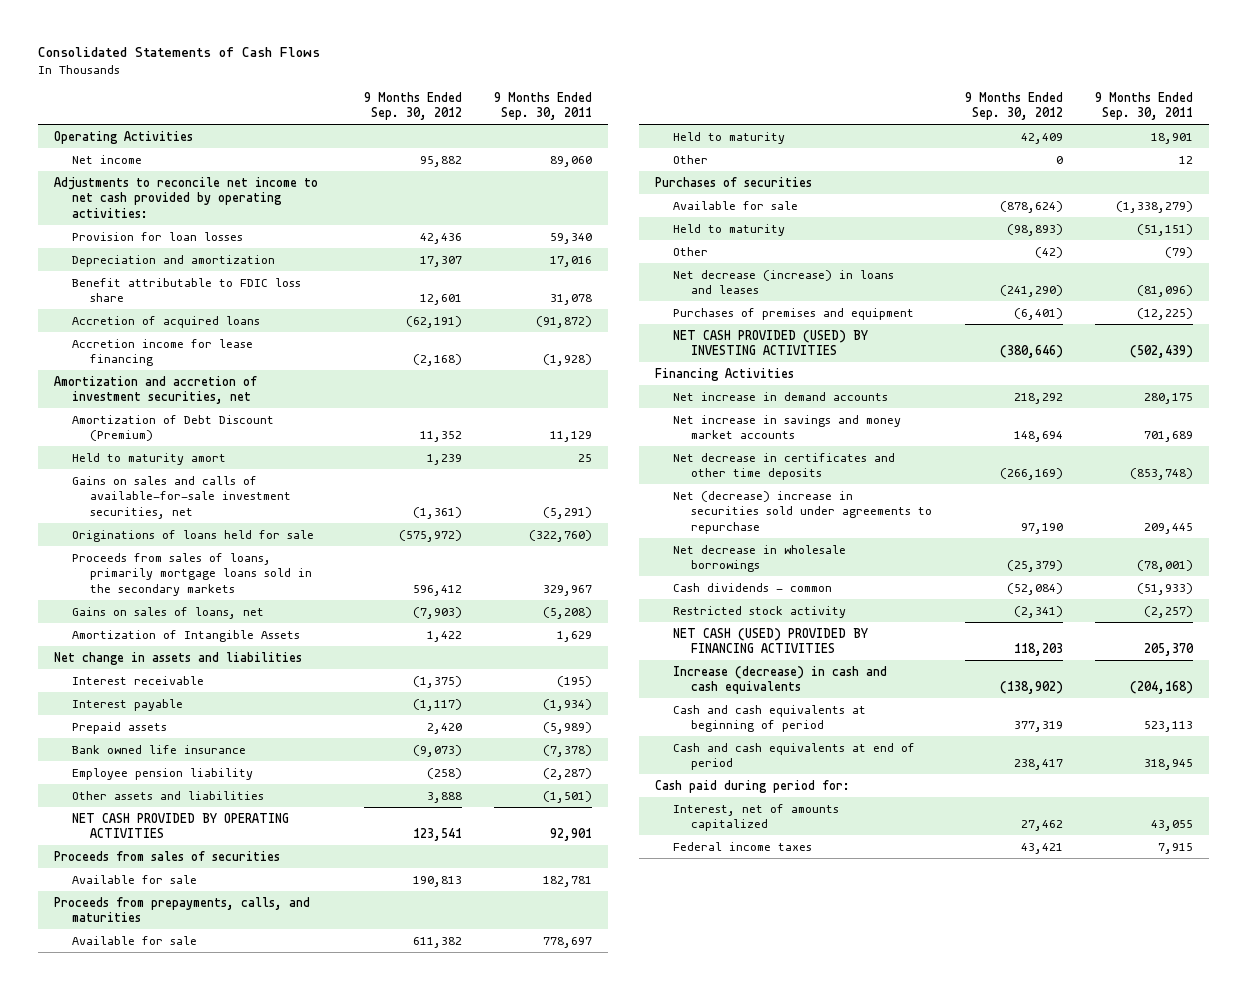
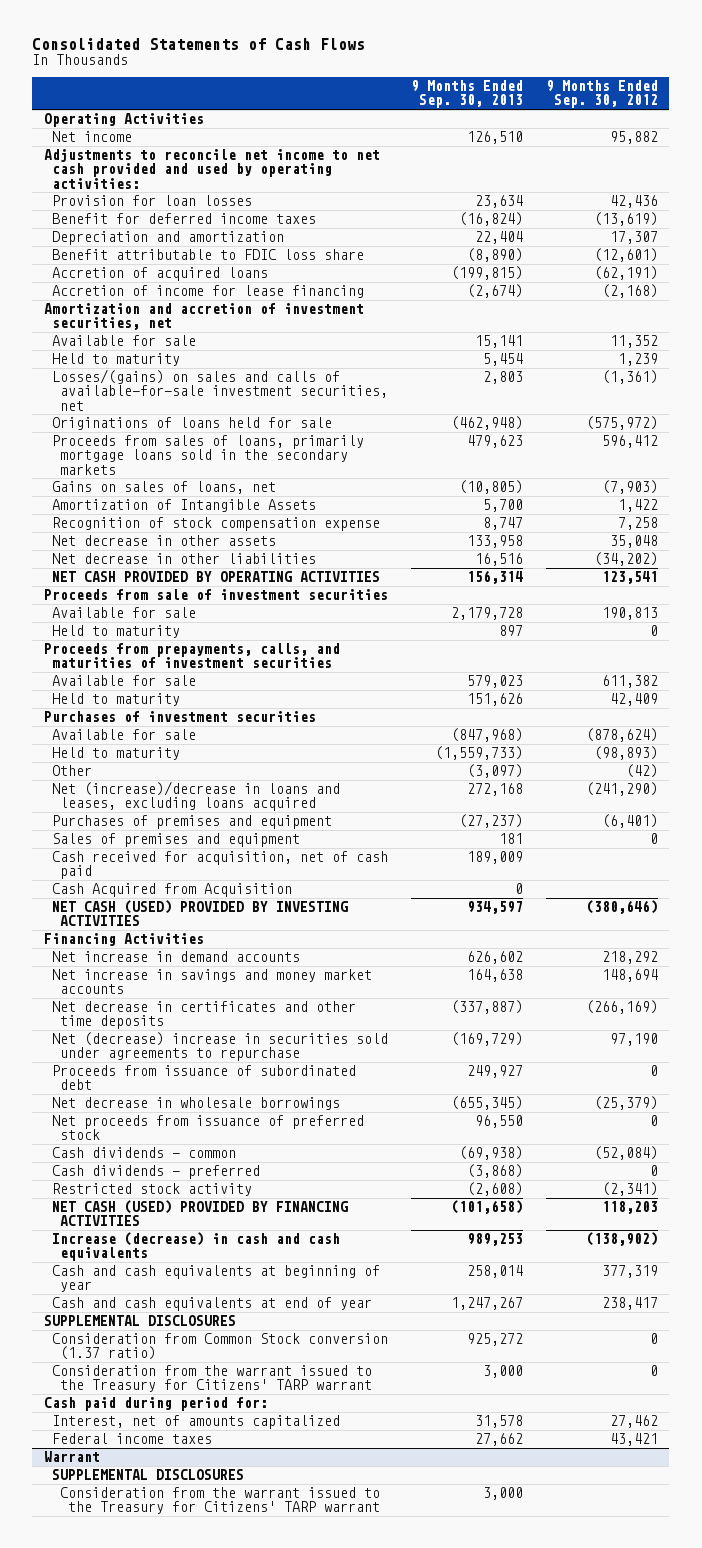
- | 9 Months Ended Sep. 30, 2012 | 9 Months Ended Sep. 30, 2011
+ | 9 Months Ended Sep. 30, 2013 | 9 Months Ended Sep. 30, 2012
- Adjustments to reconcile net income to net cash provided by operating activities:
+ Adjustments to reconcile net income to net cash provided and used by operating activities:
+ Benefit for deferred income taxes | (16,824) | (13,619)
- Benefit attributable to FDIC loss share | 12,601 | 31,078
+ Benefit attributable to FDIC loss share | (8,890) | (12,601)
- Accretion income for lease financing | (2,168) | (1,928)
+ Accretion of income for lease financing | (2,674) | (2,168)
- Amortization of Debt Discount (Premium) | 11,352 | 11,129
- Held to maturity amort | 1,239 | 25
- Gains on sales and calls of available-for-sale investment securities, net | (1,361) | (5,291)
+ Available for sale | 15,141 | 11,352
+ Held to maturity | 5,454 | 1,239
+ Losses/(gains) on sales and calls of available-for-sale investment securities, net | 2,803 | (1,361)
- Net change in assets and liabilities
- Interest receivable | (1,375) | (195)
- Interest payable | (1,117) | (1,934)
- Prepaid assets | 2,420 | (5,989)
- Bank owned life insurance | (9,073) | (7,378)
- Employee pension liability | (258) | (2,287)
- Other assets and liabilities | 3,888 | (1,501)
+ Recognition of stock compensation expense | 8,747 | 7,258
+ Net decrease in other assets | 133,958 | 35,048
+ Net decrease in other liabilities | 16,516 | (34,202)
- Proceeds from sales of securities
+ Proceeds from sale of investment securities
- Proceeds from prepayments, calls, and maturities
+ Held to maturity | 897 | 0
+ Proceeds from prepayments, calls, and maturities of investment securities
- Other | 0 | 12
- Purchases of securities
+ Purchases of investment securities
- Net decrease (increase) in loans and leases | (241,290) | (81,096)
+ Net (increase)/decrease in loans and leases, excluding loans acquired | 272,168 | (241,290)
- NET CASH PROVIDED (USED) BY INVESTING ACTIVITIES | (380,646) | (502,439)
+ Sales of premises and equipment | 181 | 0
+ Cash received for acquisition, net of cash paid | 189,009 |
+ Cash Acquired from Acquisition | 0 |
+ NET CASH (USED) PROVIDED BY INVESTING ACTIVITIES | 934,597 | (380,646)
+ Proceeds from issuance of subordinated debt | 249,927 | 0
+ Net proceeds from issuance of preferred stock | 96,550 | 0
+ Cash dividends - preferred | (3,868) | 0
- Cash and cash equivalents at beginning of period | 377,319 | 523,113
- Cash and cash equivalents at end of period | 238,417 | 318,945
+ Cash and cash equivalents at beginning of year | 258,014 | 377,319
+ Cash and cash equivalents at end of year | 1,247,267 | 238,417
+ SUPPLEMENTAL DISCLOSURES
+ Consideration from Common Stock conversion (1.37 ratio) | 925,272 | 0
+ Consideration from the warrant issued to the Treasury for Citizens' TARP warrant | 3,000 | 0
+ Warrant
+ SUPPLEMENTAL DISCLOSURES
+ Consideration from the warrant issued to the Treasury for Citizens' TARP warrant | 3,000 |

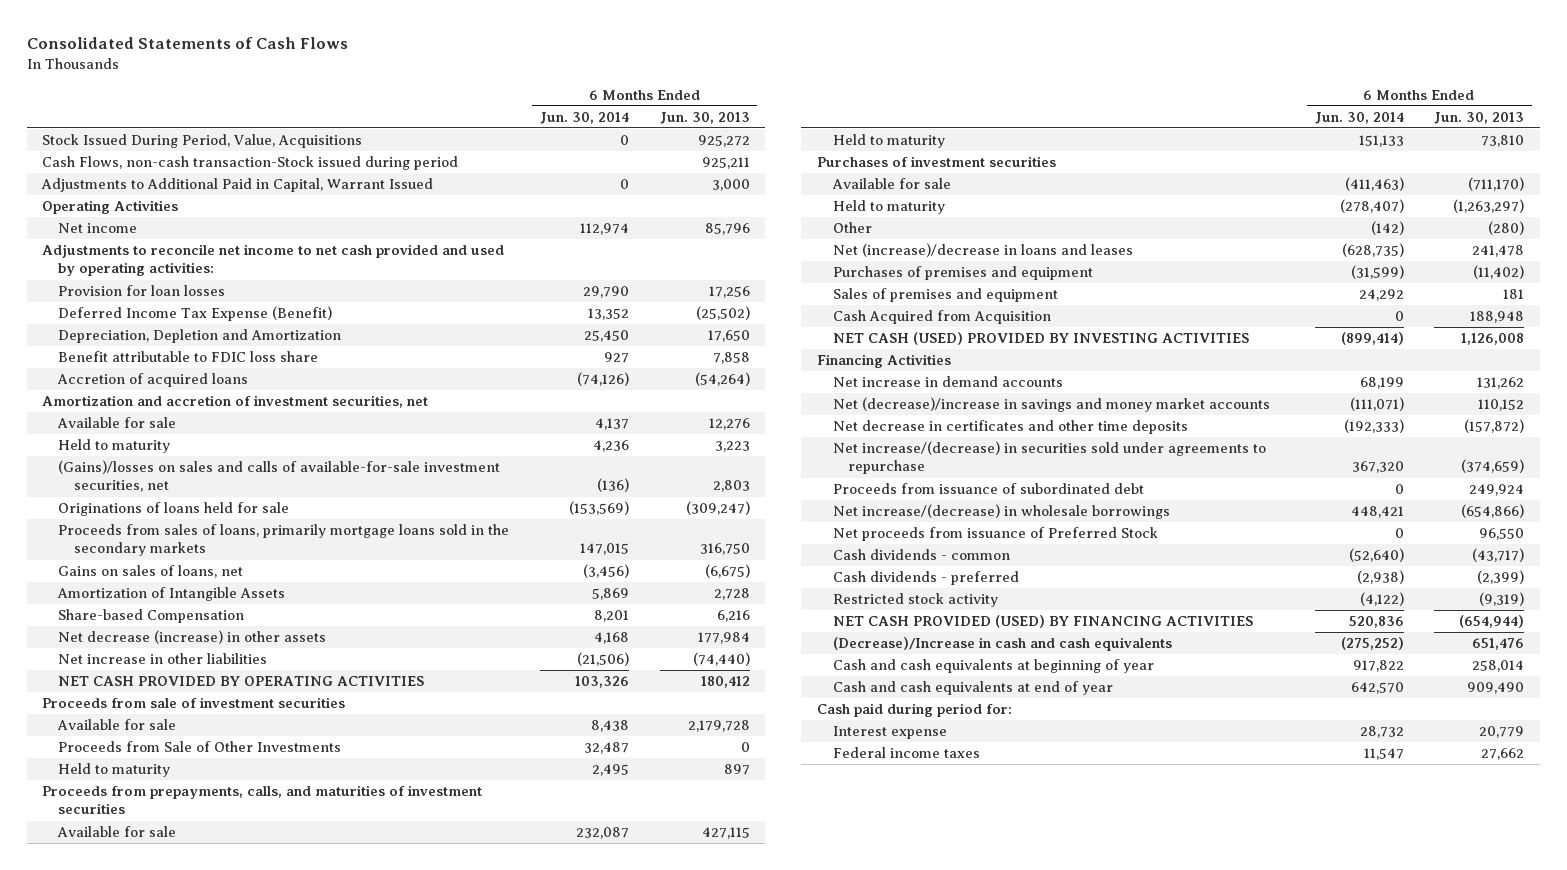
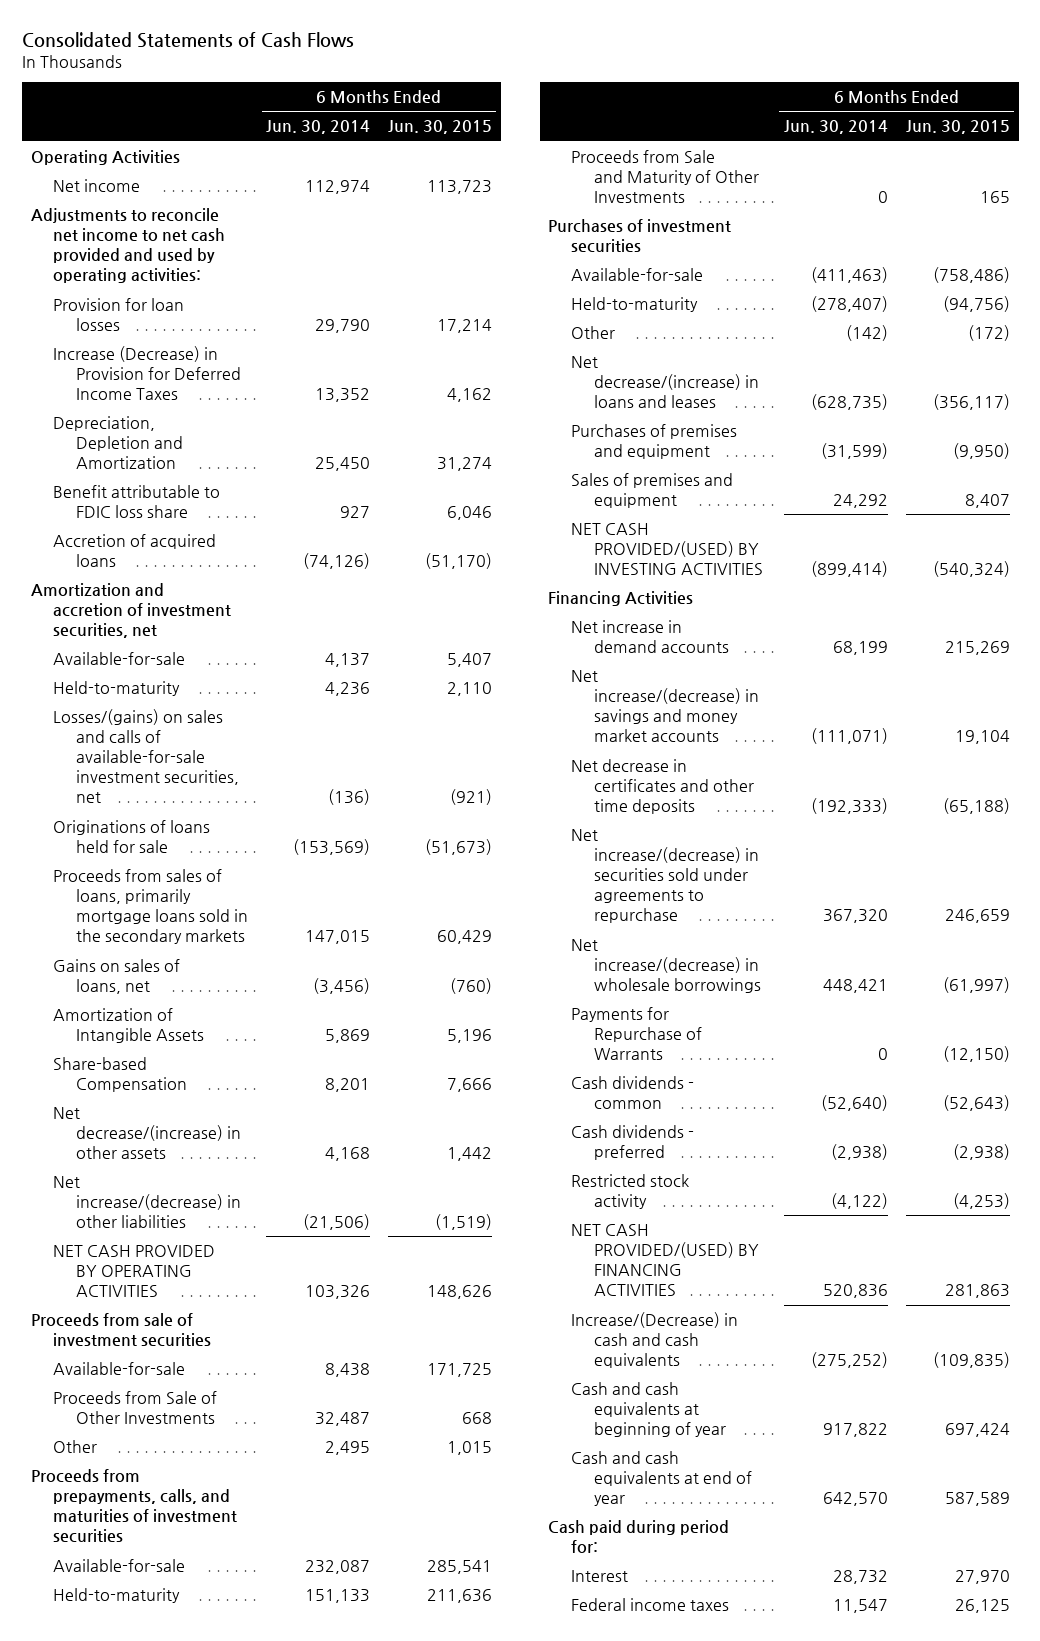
- | 6 Months Ended Jun. 30, 2014 | 6 Months Ended Jun. 30, 2013
+ | 6 Months Ended Jun. 30, 2014 | 6 Months Ended Jun. 30, 2015
- Stock Issued During Period, Value, Acquisitions | 0 | 925,272
- Cash Flows, non-cash transaction-Stock issued during period | | 925,211
- Adjustments to Additional Paid in Capital, Warrant Issued | 0 | 3,000
- Deferred Income Tax Expense (Benefit) | 13,352 | (25,502)
+ Increase (Decrease) in Provision for Deferred Income Taxes | 13,352 | 4,162
- Available for sale | 4,137 | 12,276
- Held to maturity | 4,236 | 3,223
- (Gains)/losses on sales and calls of available-for-sale investment securities, net | (136) | 2,803
+ Available-for-sale | 4,137 | 5,407
+ Held-to-maturity | 4,236 | 2,110
+ Losses/(gains) on sales and calls of available-for-sale investment securities, net | (136) | (921)
- Net decrease (increase) in other assets | 4,168 | 177,984
- Net increase in other liabilities | (21,506) | (74,440)
+ Net decrease/(increase) in other assets | 4,168 | 1,442
+ Net increase/(decrease) in other liabilities | (21,506) | (1,519)
- Available for sale | 8,438 | 2,179,728
+ Available-for-sale | 8,438 | 171,725
- Held to maturity | 2,495 | 897
+ Other | 2,495 | 1,015
- Available for sale | 232,087 | 427,115
- Held to maturity | 151,133 | 73,810
+ Available-for-sale | 232,087 | 285,541
+ Held-to-maturity | 151,133 | 211,636
+ Proceeds from Sale and Maturity of Other Investments | 0 | 165
- Available for sale | (411,463) | (711,170)
- Held to maturity | (278,407) | (1,263,297)
+ Available-for-sale | (411,463) | (758,486)
+ Held-to-maturity | (278,407) | (94,756)
- Net (increase)/decrease in loans and leases | (628,735) | 241,478
+ Net decrease/(increase) in loans and leases | (628,735) | (356,117)
- Cash Acquired from Acquisition | 0 | 188,948
- NET CASH (USED) PROVIDED BY INVESTING ACTIVITIES | (899,414) | 1,126,008
+ NET CASH PROVIDED/(USED) BY INVESTING ACTIVITIES | (899,414) | (540,324)
- Net (decrease)/increase in savings and money market accounts | (111,071) | 110,152
+ Net increase/(decrease) in savings and money market accounts | (111,071) | 19,104
- Proceeds from issuance of subordinated debt | 0 | 249,924
- Net proceeds from issuance of Preferred Stock | 0 | 96,550
+ Payments for Repurchase of Warrants | 0 | (12,150)
- NET CASH PROVIDED (USED) BY FINANCING ACTIVITIES | 520,836 | (654,944)
- (Decrease)/Increase in cash and cash equivalents | (275,252) | 651,476
+ NET CASH PROVIDED/(USED) BY FINANCING ACTIVITIES | 520,836 | 281,863
+ Increase/(Decrease) in cash and cash equivalents | (275,252) | (109,835)
- Interest expense | 28,732 | 20,779
+ Interest | 28,732 | 27,970

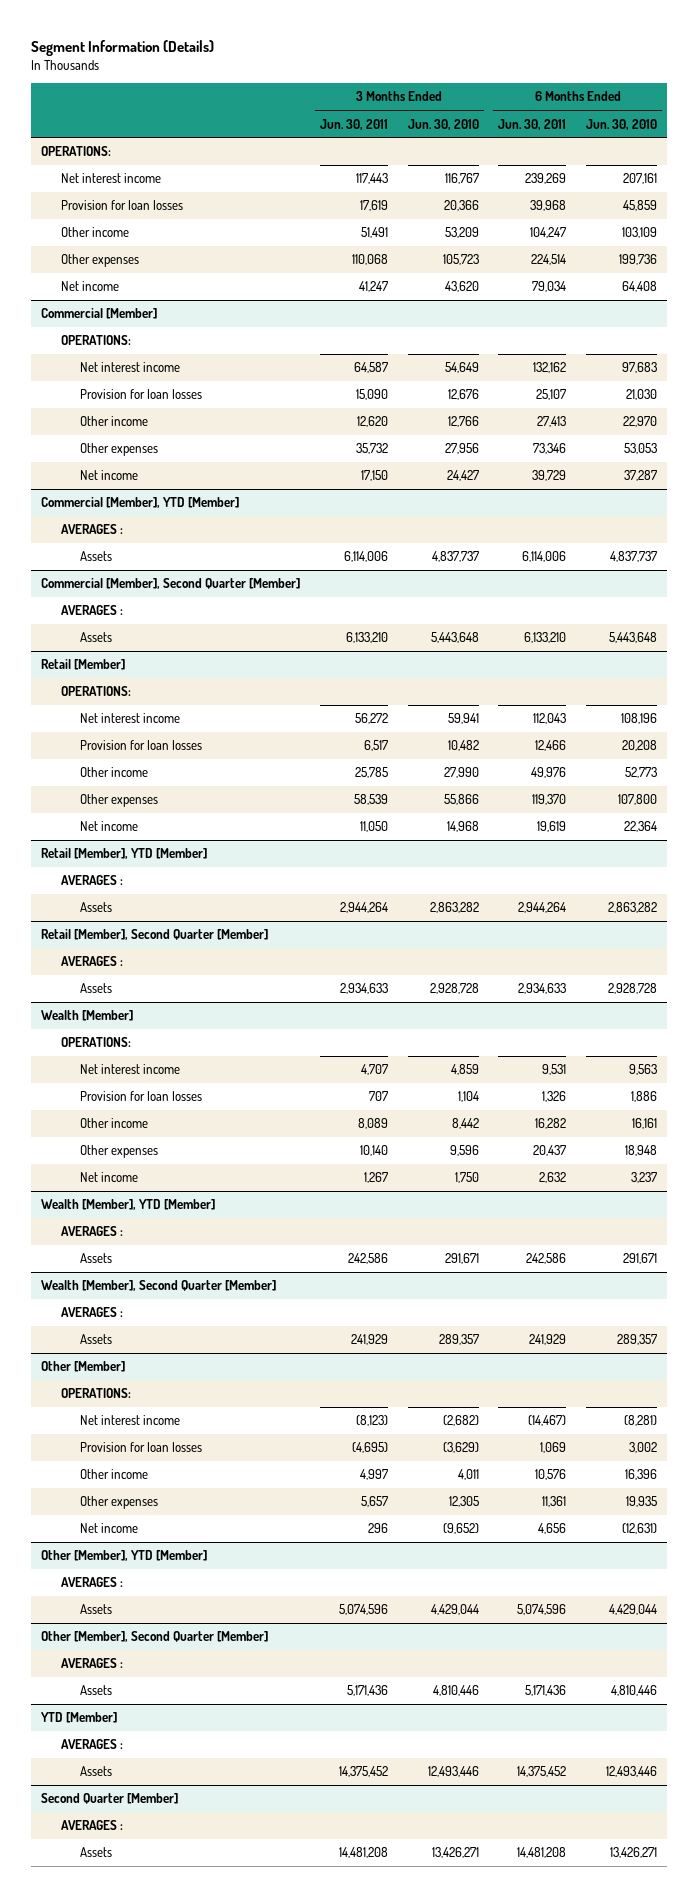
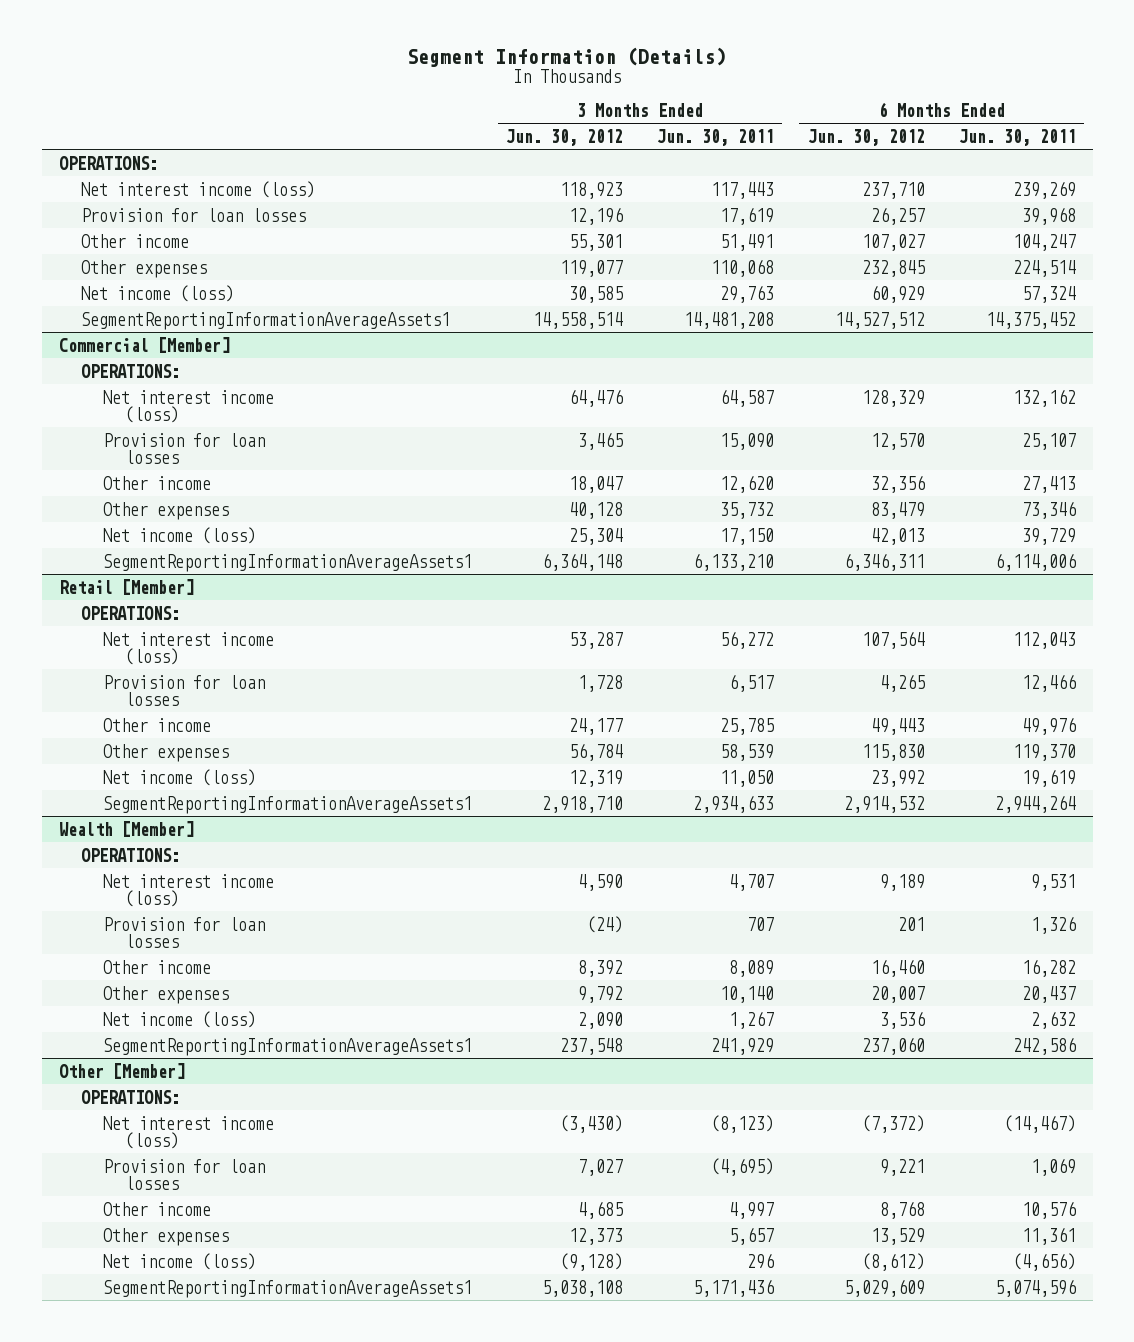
- | 3 Months Ended Jun. 30, 2011 | 3 Months Ended Jun. 30, 2010 | 6 Months Ended Jun. 30, 2011 | 6 Months Ended Jun. 30, 2010
+ | 3 Months Ended Jun. 30, 2012 | 3 Months Ended Jun. 30, 2011 | 6 Months Ended Jun. 30, 2012 | 6 Months Ended Jun. 30, 2011
- Net interest income | 117,443 | 116,767 | 239,269 | 207,161
+ Net interest income (loss) | 118,923 | 117,443 | 237,710 | 239,269
- Net income | 41,247 | 43,620 | 79,034 | 64,408
+ Net income (loss) | 30,585 | 29,763 | 60,929 | 57,324
+ SegmentReportingInformationAverageAssets1 | 14,558,514 | 14,481,208 | 14,527,512 | 14,375,452
@ Commercial [Member]
- Net interest income | 64,587 | 54,649 | 132,162 | 97,683
+ Net interest income (loss) | 64,476 | 64,587 | 128,329 | 132,162
- Net income | 17,150 | 24,427 | 39,729 | 37,287
- Commercial [Member], YTD [Member]
- AVERAGES :
- Assets | 6,114,006 | 4,837,737 | 6,114,006 | 4,837,737
- Commercial [Member], Second Quarter [Member]
- AVERAGES :
- Assets | 6,133,210 | 5,443,648 | 6,133,210 | 5,443,648
@ Commercial [Member]
+ Net income (loss) | 25,304 | 17,150 | 42,013 | 39,729
+ SegmentReportingInformationAverageAssets1 | 6,364,148 | 6,133,210 | 6,346,311 | 6,114,006
@ Retail [Member]
- Net interest income | 56,272 | 59,941 | 112,043 | 108,196
+ Net interest income (loss) | 53,287 | 56,272 | 107,564 | 112,043
- Net income | 11,050 | 14,968 | 19,619 | 22,364
- Retail [Member], YTD [Member]
- AVERAGES :
- Assets | 2,944,264 | 2,863,282 | 2,944,264 | 2,863,282
- Retail [Member], Second Quarter [Member]
- AVERAGES :
- Assets | 2,934,633 | 2,928,728 | 2,934,633 | 2,928,728
@ Retail [Member]
+ Net income (loss) | 12,319 | 11,050 | 23,992 | 19,619
+ SegmentReportingInformationAverageAssets1 | 2,918,710 | 2,934,633 | 2,914,532 | 2,944,264
@ Wealth [Member]
- Net interest income | 4,707 | 4,859 | 9,531 | 9,563
+ Net interest income (loss) | 4,590 | 4,707 | 9,189 | 9,531
- Net income | 1,267 | 1,750 | 2,632 | 3,237
- Wealth [Member], YTD [Member]
- AVERAGES :
- Assets | 242,586 | 291,671 | 242,586 | 291,671
- Wealth [Member], Second Quarter [Member]
- AVERAGES :
- Assets | 241,929 | 289,357 | 241,929 | 289,357
@ Wealth [Member]
+ Net income (loss) | 2,090 | 1,267 | 3,536 | 2,632
+ SegmentReportingInformationAverageAssets1 | 237,548 | 241,929 | 237,060 | 242,586
@ Other [Member]
- Net interest income | (8,123) | (2,682) | (14,467) | (8,281)
+ Net interest income (loss) | (3,430) | (8,123) | (7,372) | (14,467)
- Net income | 296 | (9,652) | 4,656 | (12,631)
- Other [Member], YTD [Member]
- AVERAGES :
- Assets | 5,074,596 | 4,429,044 | 5,074,596 | 4,429,044
- Other [Member], Second Quarter [Member]
- AVERAGES :
- Assets | 5,171,436 | 4,810,446 | 5,171,436 | 4,810,446
- YTD [Member]
- AVERAGES :
- Assets | 14,375,452 | 12,493,446 | 14,375,452 | 12,493,446
- Second Quarter [Member]
- AVERAGES :
- Assets | 14,481,208 | 13,426,271 | 14,481,208 | 13,426,271
@ Other [Member]
+ Net income (loss) | (9,128) | 296 | (8,612) | (4,656)
+ SegmentReportingInformationAverageAssets1 | 5,038,108 | 5,171,436 | 5,029,609 | 5,074,596

